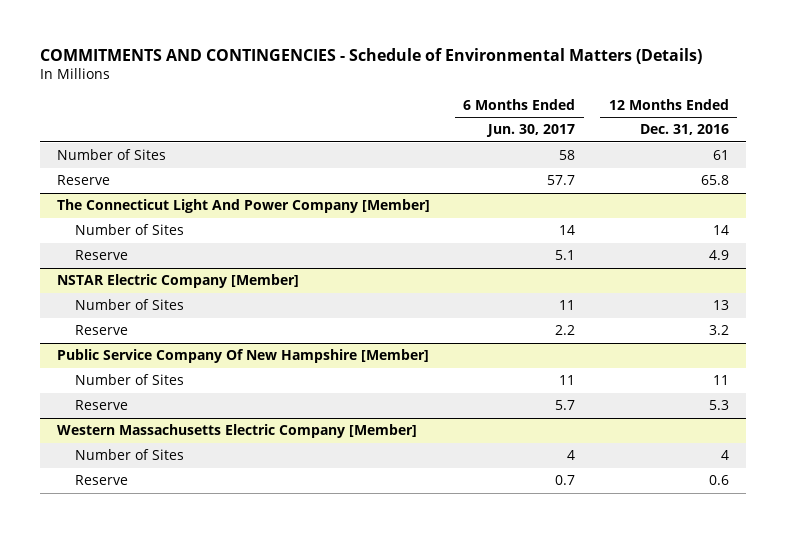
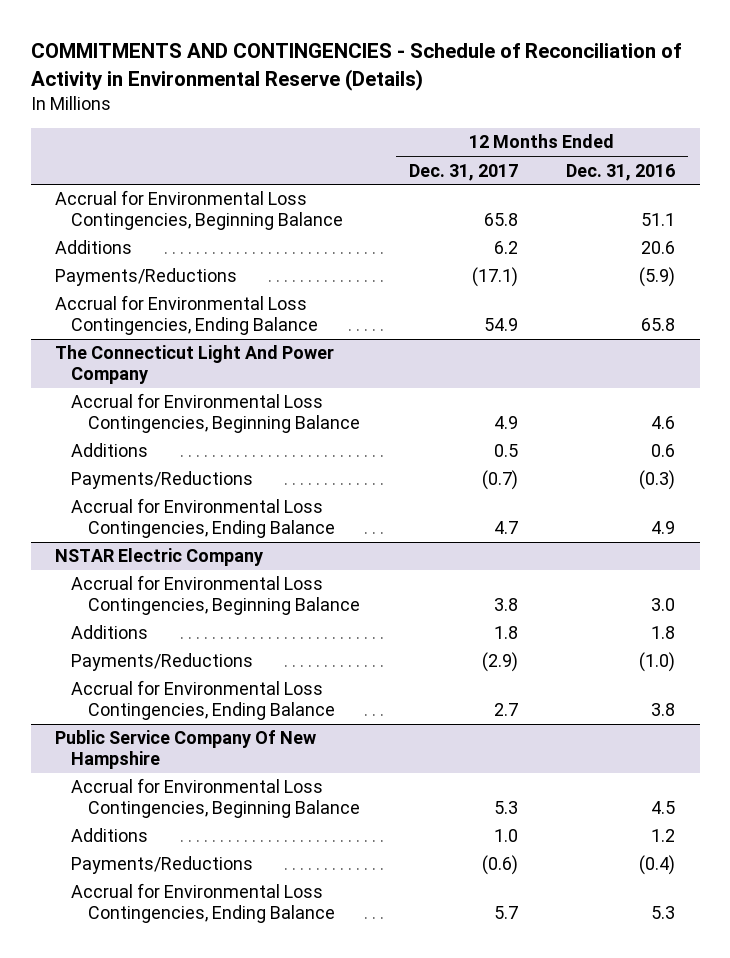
- COMMITMENTS AND CONTINGENCIES - Schedule of Environmental Matters (Details)
+ COMMITMENTS AND CONTINGENCIES - Schedule of Reconciliation of Activity in Environmental Reserve (Details)
- | 6 Months Ended Jun. 30, 2017 | 12 Months Ended Dec. 31, 2016
+ | 12 Months Ended Dec. 31, 2017 | 12 Months Ended Dec. 31, 2016
- Number of Sites | 58 | 61
- Reserve | 57.7 | 65.8
- The Connecticut Light And Power Company [Member]
- Number of Sites | 14 | 14
- Reserve | 5.1 | 4.9
- NSTAR Electric Company [Member]
- Number of Sites | 11 | 13
- Reserve | 2.2 | 3.2
- Public Service Company Of New Hampshire [Member]
- Number of Sites | 11 | 11
- Reserve | 5.7 | 5.3
- Western Massachusetts Electric Company [Member]
- Number of Sites | 4 | 4
- Reserve | 0.7 | 0.6
+ Accrual for Environmental Loss Contingencies, Beginning Balance | 65.8 | 51.1
+ Additions | 6.2 | 20.6
+ Payments/Reductions | (17.1) | (5.9)
+ Accrual for Environmental Loss Contingencies, Ending Balance | 54.9 | 65.8
+ The Connecticut Light And Power Company
+ Accrual for Environmental Loss Contingencies, Beginning Balance | 4.9 | 4.6
+ Additions | 0.5 | 0.6
+ Payments/Reductions | (0.7) | (0.3)
+ Accrual for Environmental Loss Contingencies, Ending Balance | 4.7 | 4.9
+ NSTAR Electric Company
+ Accrual for Environmental Loss Contingencies, Beginning Balance | 3.8 | 3.0
+ Additions | 1.8 | 1.8
+ Payments/Reductions | (2.9) | (1.0)
+ Accrual for Environmental Loss Contingencies, Ending Balance | 2.7 | 3.8
+ Public Service Company Of New Hampshire
+ Accrual for Environmental Loss Contingencies, Beginning Balance | 5.3 | 4.5
+ Additions | 1.0 | 1.2
+ Payments/Reductions | (0.6) | (0.4)
+ Accrual for Environmental Loss Contingencies, Ending Balance | 5.7 | 5.3

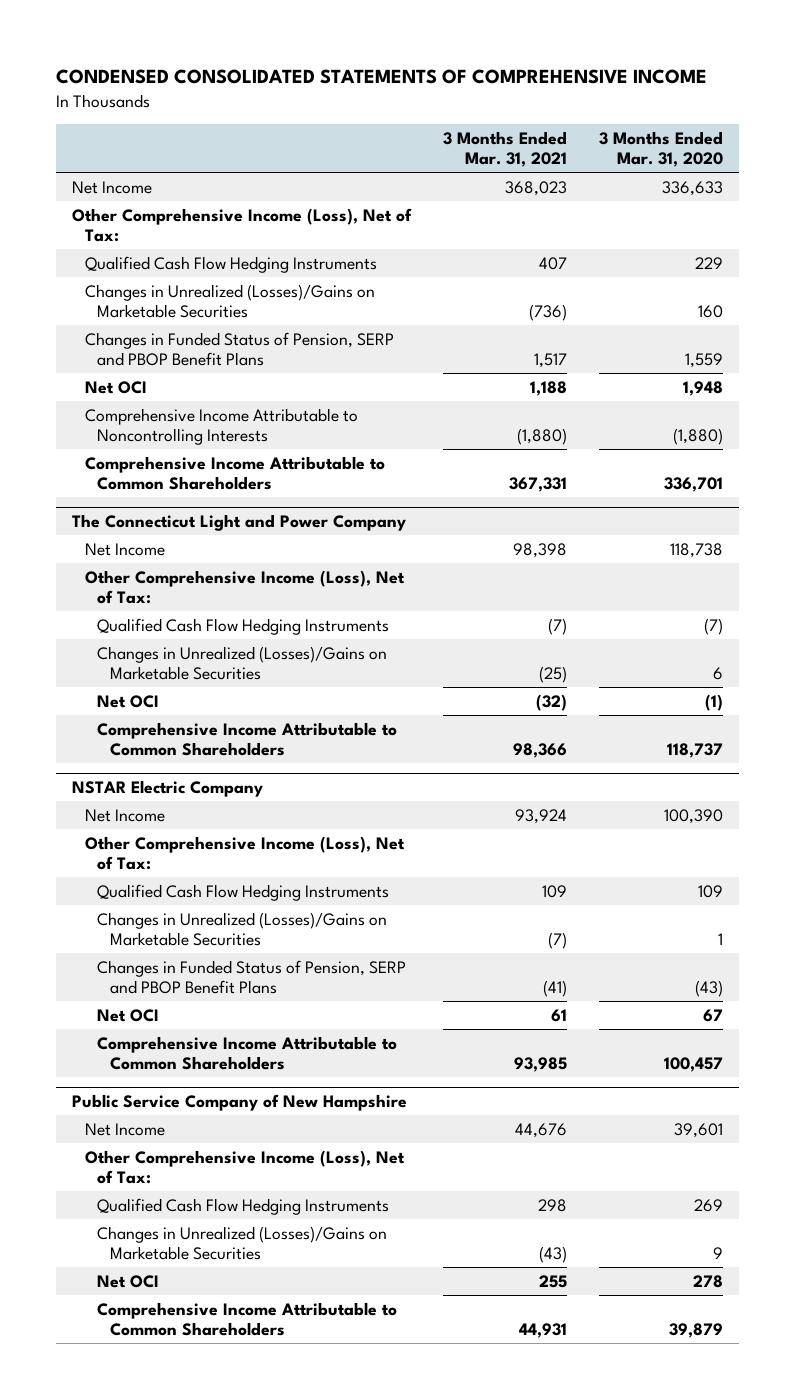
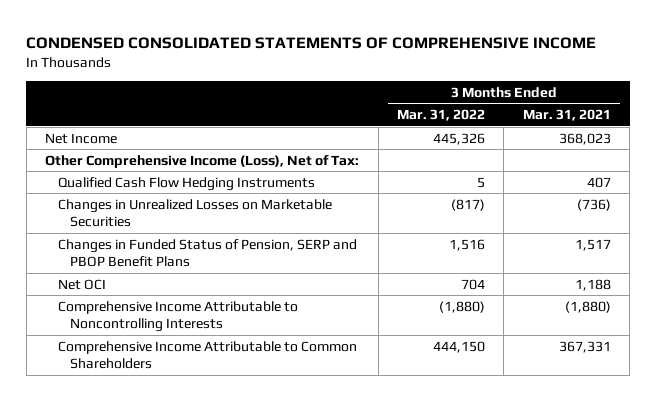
- | 3 Months Ended Mar. 31, 2021 | 3 Months Ended Mar. 31, 2020
+ | 3 Months Ended Mar. 31, 2022 | 3 Months Ended Mar. 31, 2021
- Changes in Unrealized (Losses)/Gains on Marketable Securities | (736) | 160
+ Changes in Unrealized Losses on Marketable Securities | (817) | (736)
- The Connecticut Light and Power Company
- Net Income | 98,398 | 118,738
- Other Comprehensive Income (Loss), Net of Tax:
- Qualified Cash Flow Hedging Instruments | (7) | (7)
- Changes in Unrealized (Losses)/Gains on Marketable Securities | (25) | 6
- Net OCI | (32) | (1)
- Comprehensive Income Attributable to Common Shareholders | 98,366 | 118,737
- NSTAR Electric Company
- Net Income | 93,924 | 100,390
- Other Comprehensive Income (Loss), Net of Tax:
- Qualified Cash Flow Hedging Instruments | 109 | 109
- Changes in Unrealized (Losses)/Gains on Marketable Securities | (7) | 1
- Changes in Funded Status of Pension, SERP and PBOP Benefit Plans | (41) | (43)
- Net OCI | 61 | 67
- Comprehensive Income Attributable to Common Shareholders | 93,985 | 100,457
- Public Service Company of New Hampshire
- Net Income | 44,676 | 39,601
- Other Comprehensive Income (Loss), Net of Tax:
- Qualified Cash Flow Hedging Instruments | 298 | 269
- Changes in Unrealized (Losses)/Gains on Marketable Securities | (43) | 9
- Net OCI | 255 | 278
- Comprehensive Income Attributable to Common Shareholders | 44,931 | 39,879

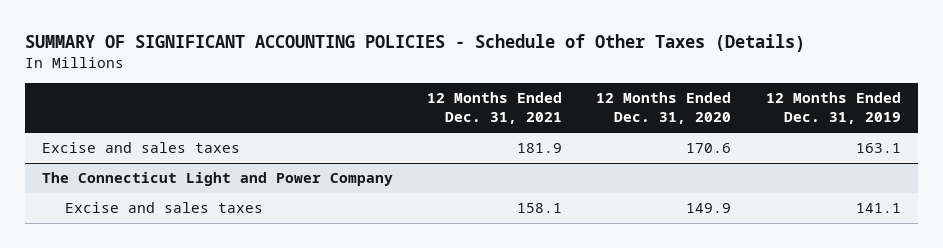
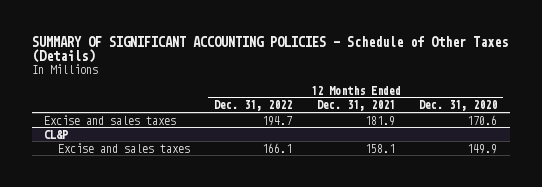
- | 12 Months Ended Dec. 31, 2021 | 12 Months Ended Dec. 31, 2020 | 12 Months Ended Dec. 31, 2019
+ | 12 Months Ended Dec. 31, 2022 | 12 Months Ended Dec. 31, 2021 | 12 Months Ended Dec. 31, 2020
- The Connecticut Light and Power Company
+ CL&P

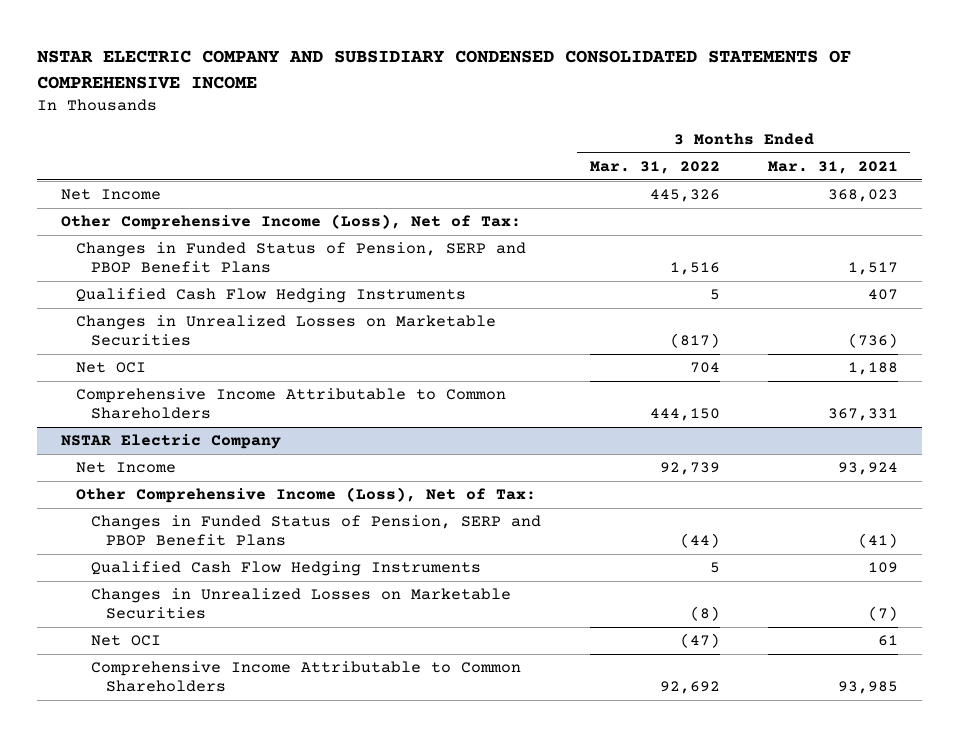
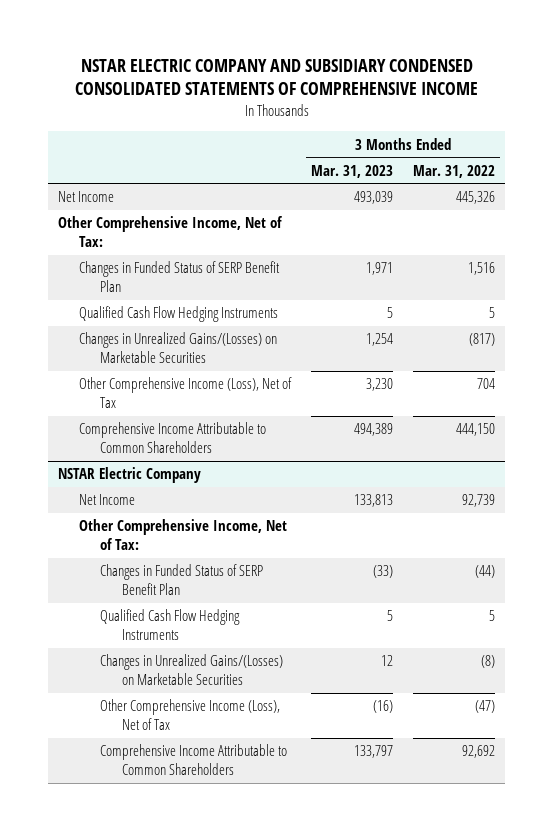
- | 3 Months Ended Mar. 31, 2022 | 3 Months Ended Mar. 31, 2021
+ | 3 Months Ended Mar. 31, 2023 | 3 Months Ended Mar. 31, 2022
- Other Comprehensive Income (Loss), Net of Tax:
- Changes in Funded Status of Pension, SERP and PBOP Benefit Plans | 1,516 | 1,517
+ Other Comprehensive Income, Net of Tax:
+ Changes in Funded Status of SERP Benefit Plan | 1,971 | 1,516
- Changes in Unrealized Losses on Marketable Securities | (817) | (736)
- Net OCI | 704 | 1,188
+ Changes in Unrealized Gains/(Losses) on Marketable Securities | 1,254 | (817)
+ Other Comprehensive Income (Loss), Net of Tax | 3,230 | 704
@ NSTAR Electric Company
- Other Comprehensive Income (Loss), Net of Tax:
- Changes in Funded Status of Pension, SERP and PBOP Benefit Plans | (44) | (41)
+ Other Comprehensive Income, Net of Tax:
+ Changes in Funded Status of SERP Benefit Plan | (33) | (44)
- Changes in Unrealized Losses on Marketable Securities | (8) | (7)
- Net OCI | (47) | 61
+ Changes in Unrealized Gains/(Losses) on Marketable Securities | 12 | (8)
+ Other Comprehensive Income (Loss), Net of Tax | (16) | (47)

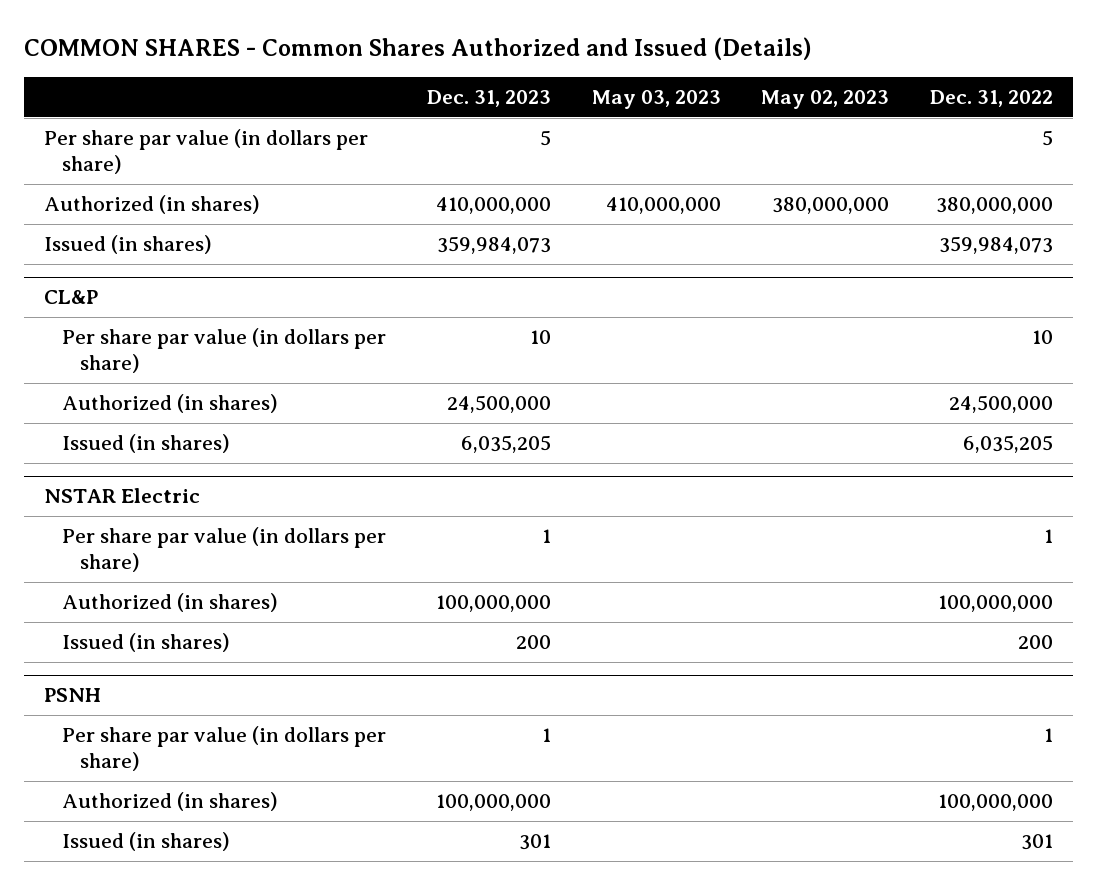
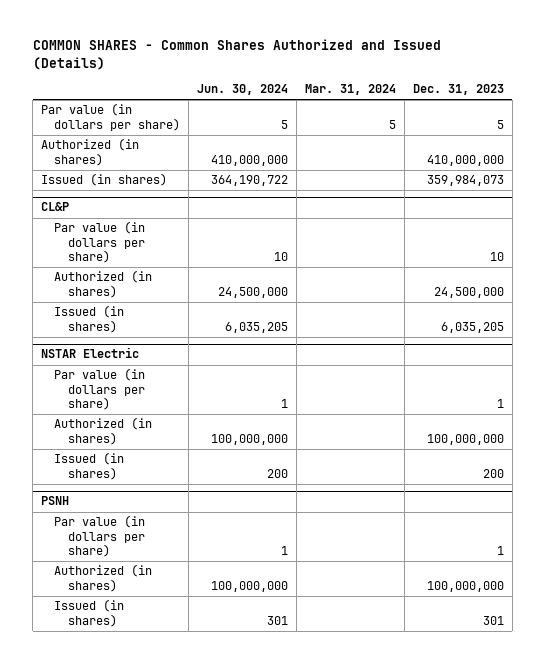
- | Dec. 31, 2023 | May 03, 2023 | May 02, 2023 | Dec. 31, 2022
+ | Jun. 30, 2024 | Mar. 31, 2024 | Dec. 31, 2023
- Per share par value (in dollars per share) | 5 | | | 5
+ Par value (in dollars per share) | 5 | 5 | 5
@ CL&P
- Per share par value (in dollars per share) | 10 | | | 10
+ Par value (in dollars per share) | 10 | | 10
@ NSTAR Electric
- Per share par value (in dollars per share) | 1 | | | 1
+ Par value (in dollars per share) | 1 | | 1
@ PSNH
- Per share par value (in dollars per share) | 1 | | | 1
+ Par value (in dollars per share) | 1 | | 1

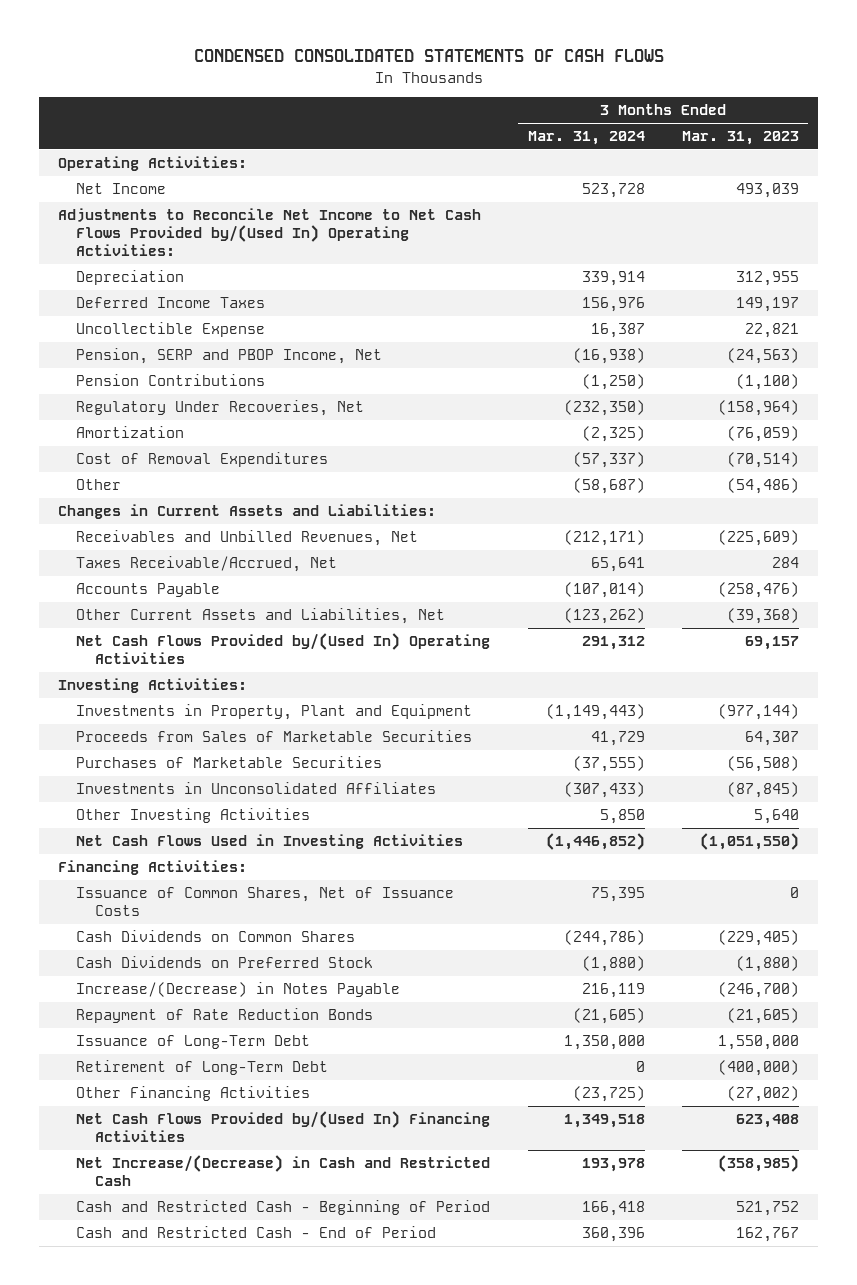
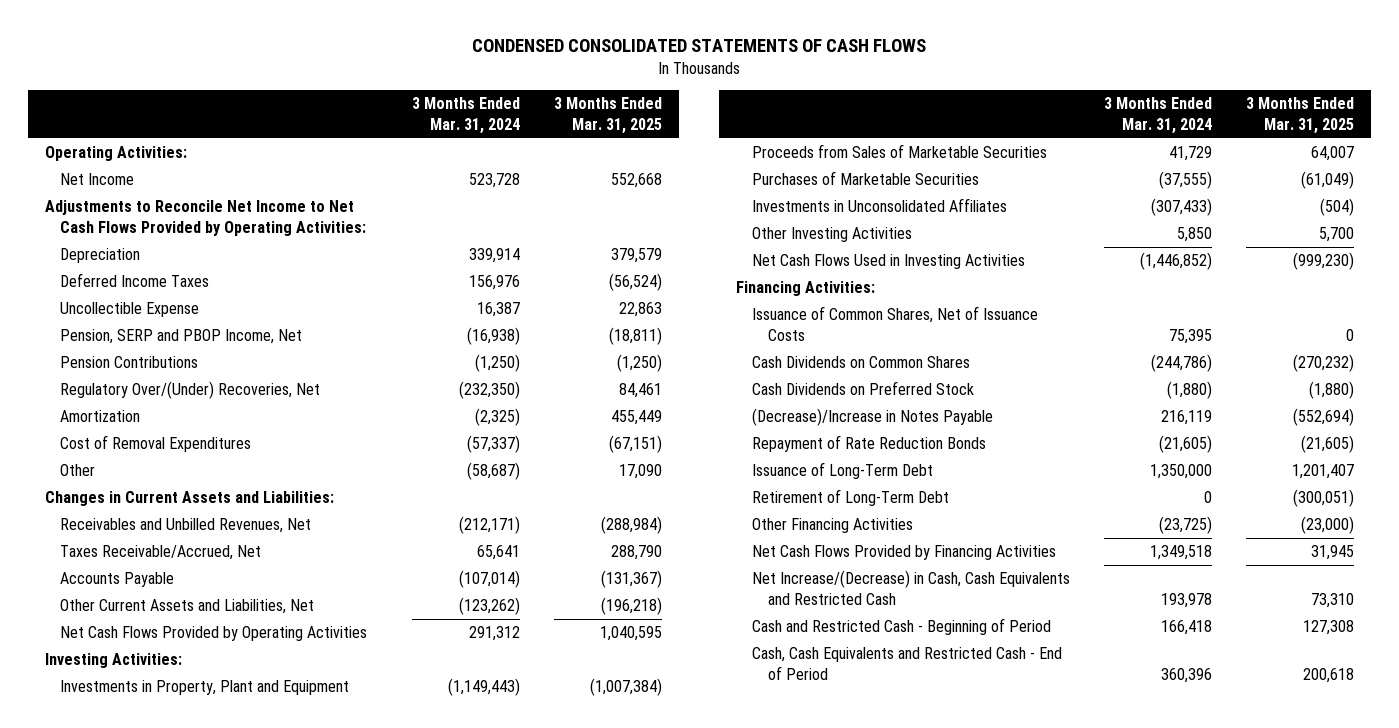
- | 3 Months Ended Mar. 31, 2024 | 3 Months Ended Mar. 31, 2023
+ | 3 Months Ended Mar. 31, 2024 | 3 Months Ended Mar. 31, 2025
- Adjustments to Reconcile Net Income to Net Cash Flows Provided by/(Used In) Operating Activities:
+ Adjustments to Reconcile Net Income to Net Cash Flows Provided by Operating Activities:
- Regulatory Under Recoveries, Net | (232,350) | (158,964)
+ Regulatory Over/(Under) Recoveries, Net | (232,350) | 84,461
- Net Cash Flows Provided by/(Used In) Operating Activities | 291,312 | 69,157
+ Net Cash Flows Provided by Operating Activities | 291,312 | 1,040,595
- Increase/(Decrease) in Notes Payable | 216,119 | (246,700)
+ (Decrease)/Increase in Notes Payable | 216,119 | (552,694)
- Net Cash Flows Provided by/(Used In) Financing Activities | 1,349,518 | 623,408
- Net Increase/(Decrease) in Cash and Restricted Cash | 193,978 | (358,985)
+ Net Cash Flows Provided by Financing Activities | 1,349,518 | 31,945
+ Net Increase/(Decrease) in Cash, Cash Equivalents and Restricted Cash | 193,978 | 73,310
- Cash and Restricted Cash - End of Period | 360,396 | 162,767
+ Cash, Cash Equivalents and Restricted Cash - End of Period | 360,396 | 200,618

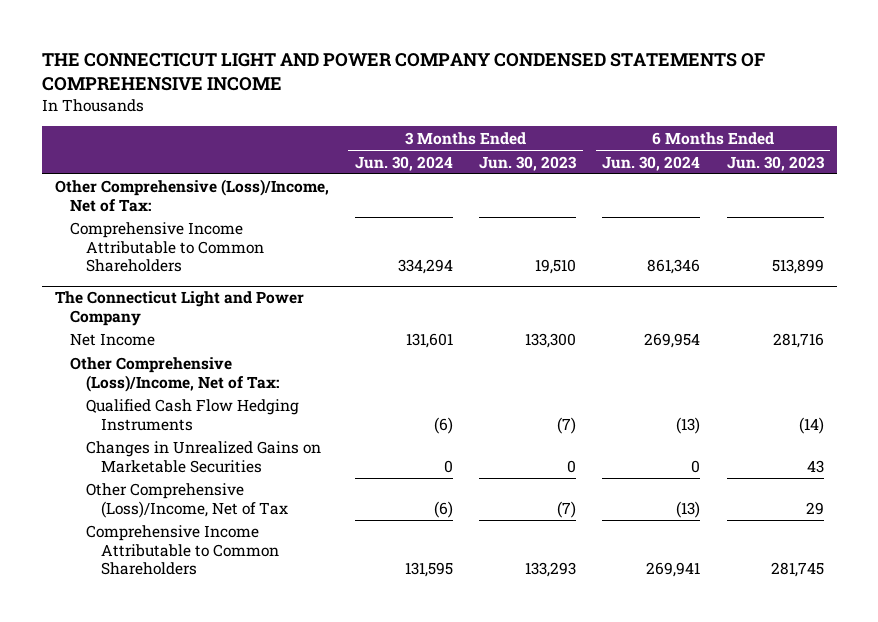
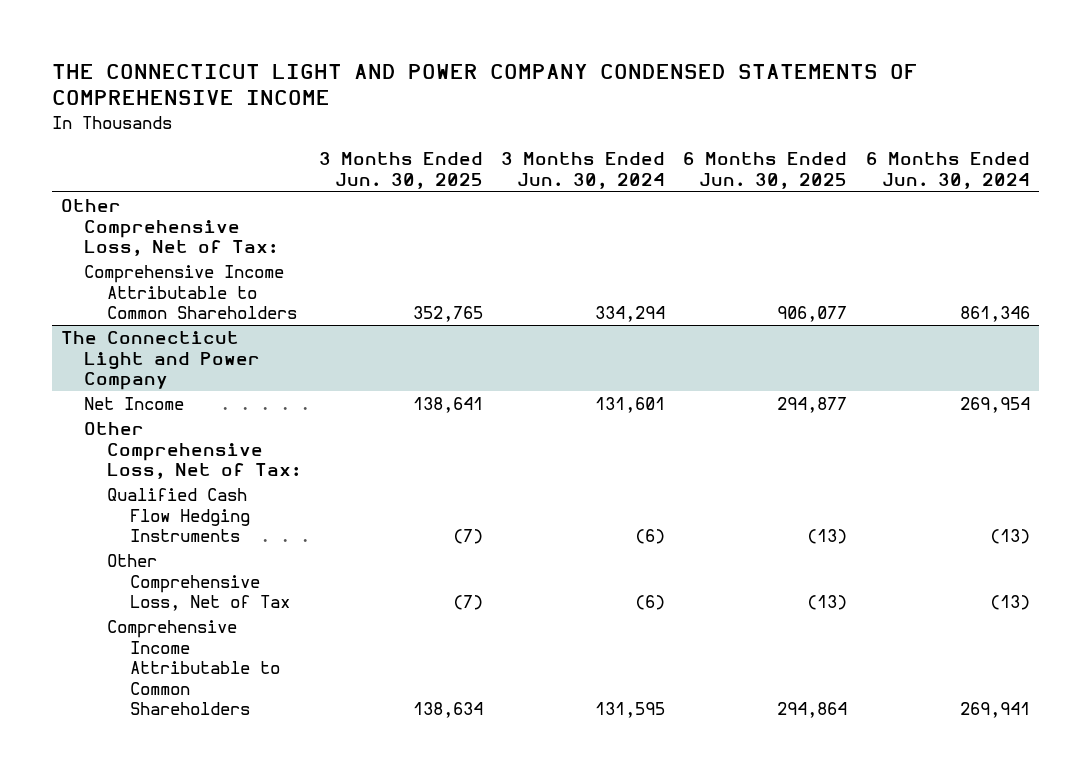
- | 3 Months Ended Jun. 30, 2024 | 3 Months Ended Jun. 30, 2023 | 6 Months Ended Jun. 30, 2024 | 6 Months Ended Jun. 30, 2023
+ | 3 Months Ended Jun. 30, 2025 | 3 Months Ended Jun. 30, 2024 | 6 Months Ended Jun. 30, 2025 | 6 Months Ended Jun. 30, 2024
- Other Comprehensive (Loss)/Income, Net of Tax:
+ Other Comprehensive Loss, Net of Tax:
@ The Connecticut Light and Power Company
- Other Comprehensive (Loss)/Income, Net of Tax:
+ Other Comprehensive Loss, Net of Tax:
- Changes in Unrealized Gains on Marketable Securities | 0 | 0 | 0 | 43
- Other Comprehensive (Loss)/Income, Net of Tax | (6) | (7) | (13) | 29
+ Other Comprehensive Loss, Net of Tax | (7) | (6) | (13) | (13)

